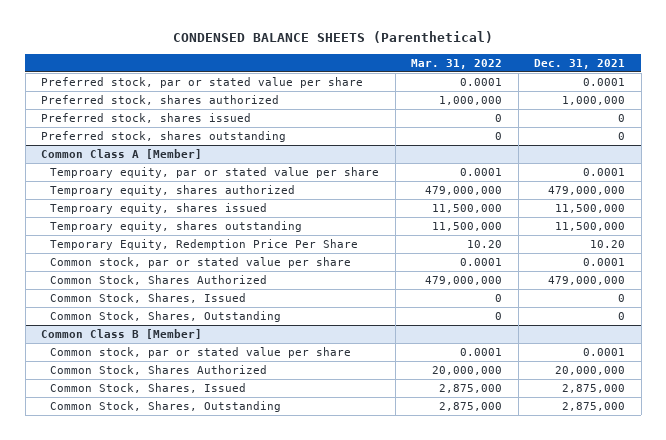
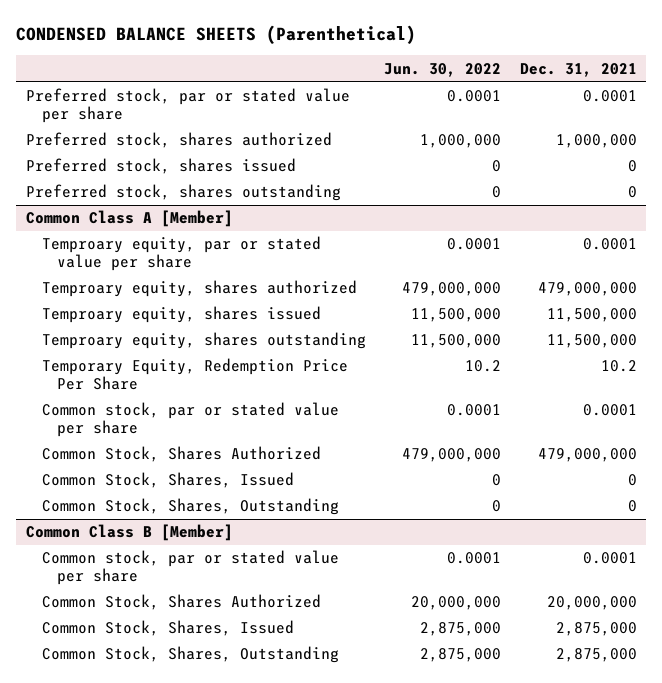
- | Mar. 31, 2022 | Dec. 31, 2021
+ | Jun. 30, 2022 | Dec. 31, 2021
@ Common Class A [Member]
- Temporary Equity, Redemption Price Per Share | 10.20 | 10.20
+ Temporary Equity, Redemption Price Per Share | 10.2 | 10.2

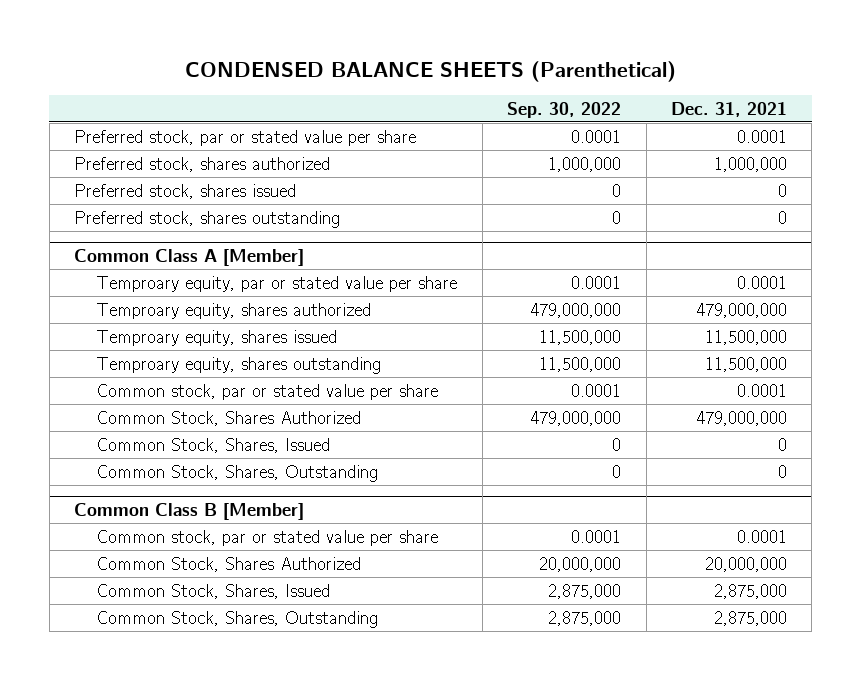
- | Jun. 30, 2022 | Dec. 31, 2021
+ | Sep. 30, 2022 | Dec. 31, 2021
@ Common Class A [Member]
- Temporary Equity, Redemption Price Per Share | 10.2 | 10.2

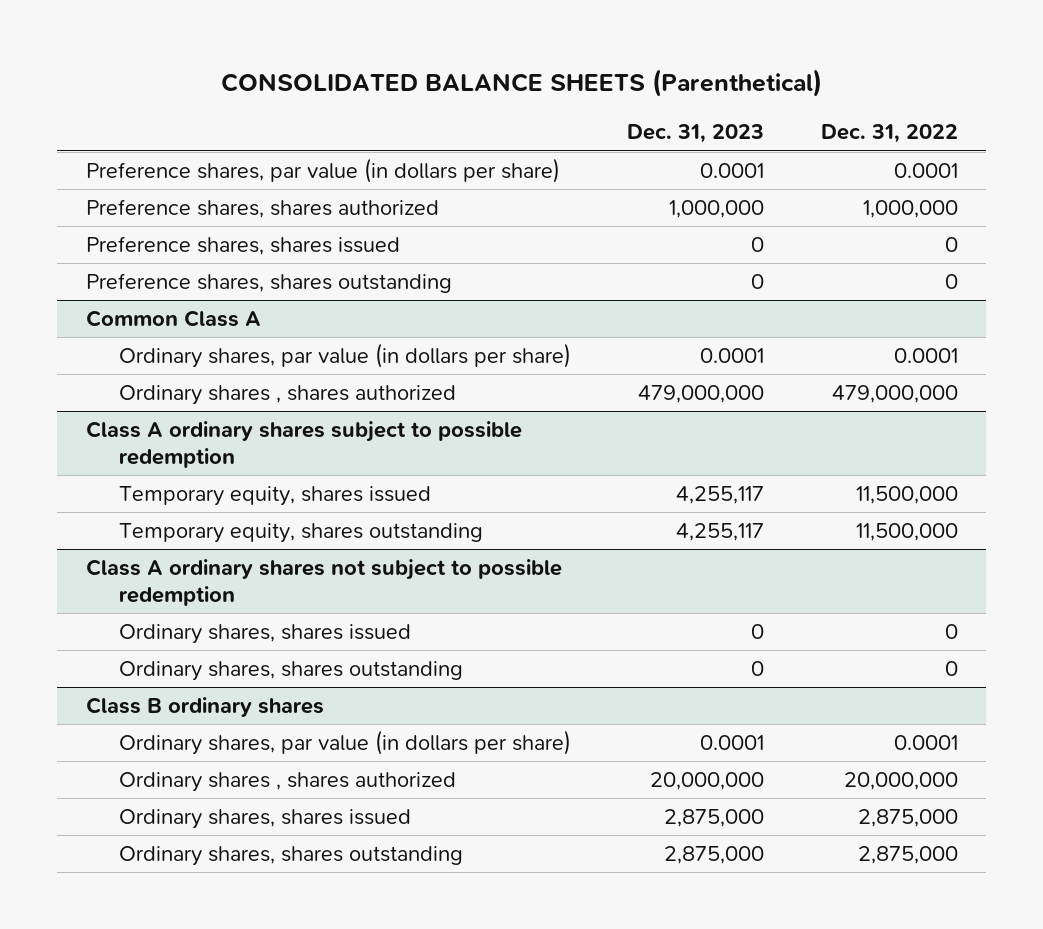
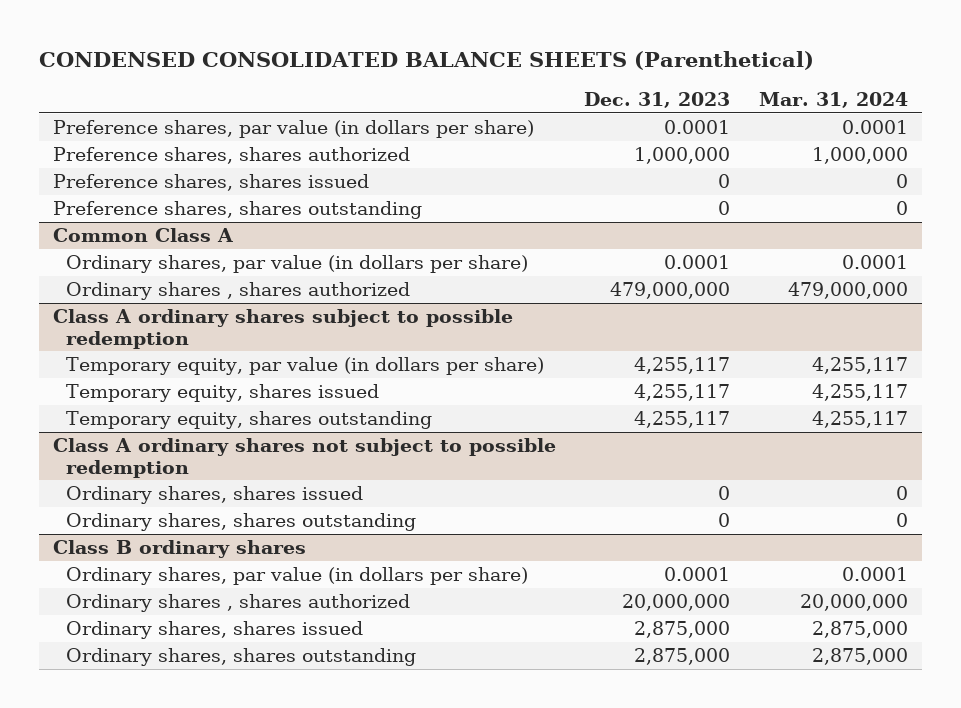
- CONSOLIDATED BALANCE SHEETS (Parenthetical)
+ CONDENSED CONSOLIDATED BALANCE SHEETS (Parenthetical)
- | Dec. 31, 2023 | Dec. 31, 2022
+ | Dec. 31, 2023 | Mar. 31, 2024
@ Class A ordinary shares subject to possible redemption
+ Temporary equity, par value (in dollars per share) | 4,255,117 | 4,255,117

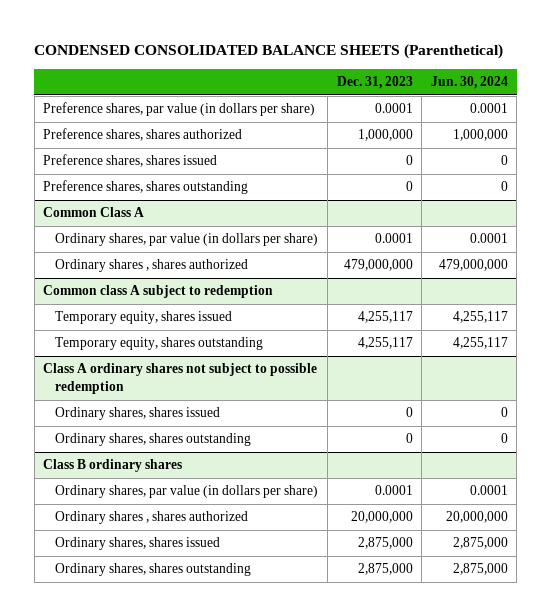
- | Dec. 31, 2023 | Mar. 31, 2024
+ | Dec. 31, 2023 | Jun. 30, 2024
- Class A ordinary shares subject to possible redemption
- Temporary equity, par value (in dollars per share) | 4,255,117 | 4,255,117
+ Common class A subject to redemption

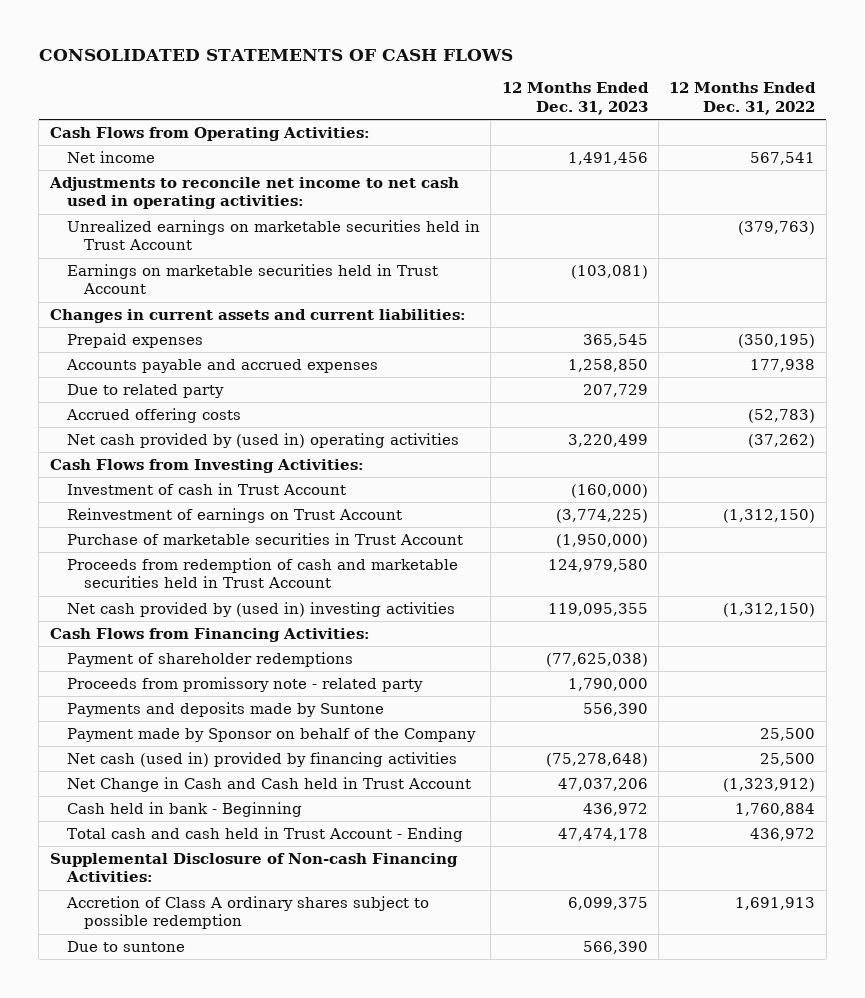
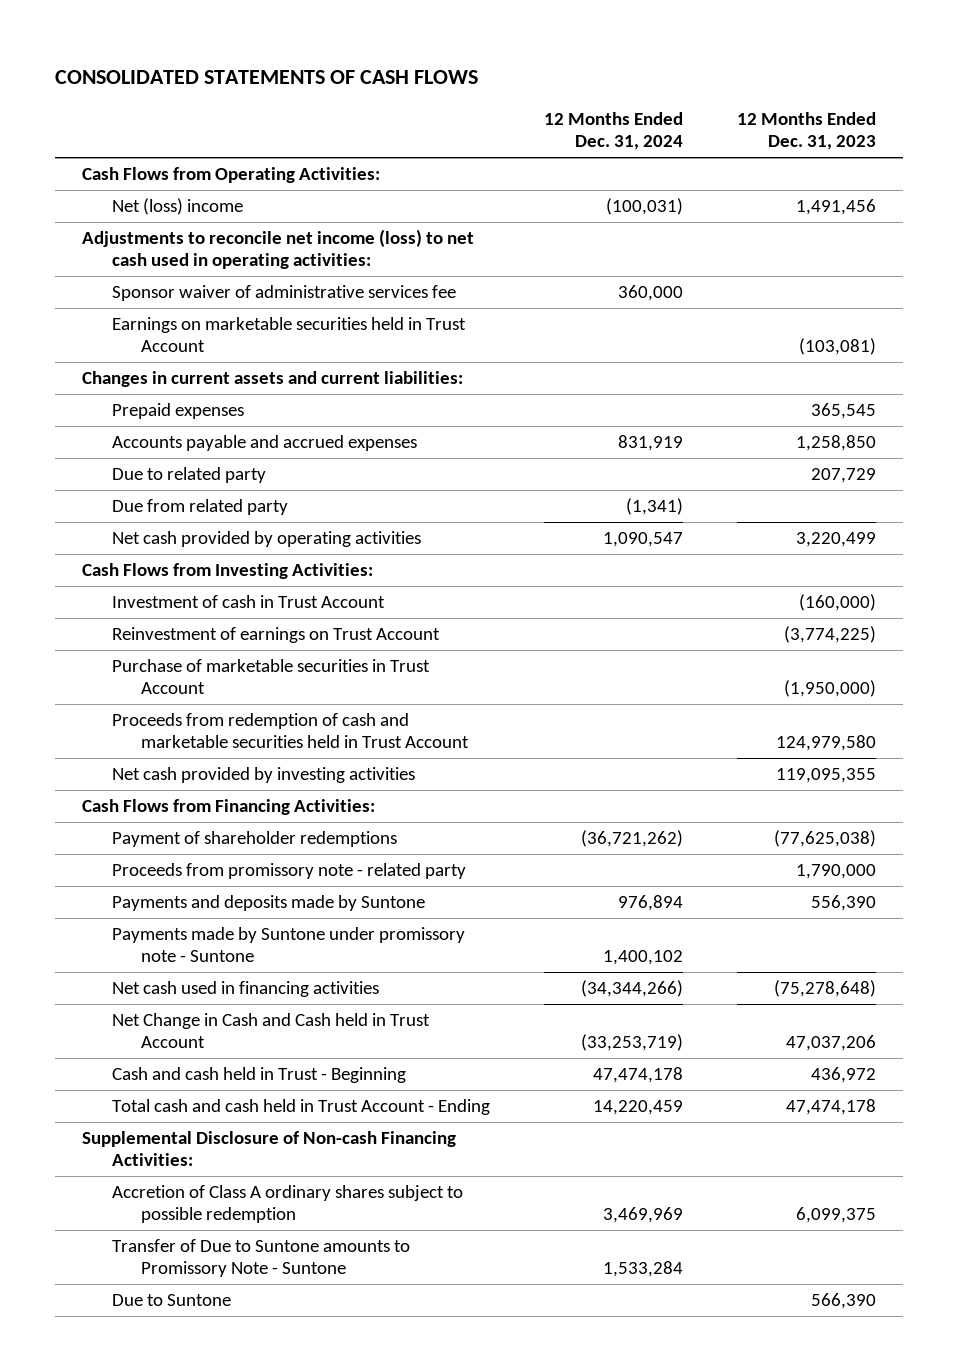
- | 12 Months Ended Dec. 31, 2023 | 12 Months Ended Dec. 31, 2022
+ | 12 Months Ended Dec. 31, 2024 | 12 Months Ended Dec. 31, 2023
- Net income | 1,491,456 | 567,541
- Adjustments to reconcile net income to net cash used in operating activities:
- Unrealized earnings on marketable securities held in Trust Account | | (379,763)
+ Net (loss) income | (100,031) | 1,491,456
+ Adjustments to reconcile net income (loss) to net cash used in operating activities:
+ Sponsor waiver of administrative services fee | 360,000 |
- Accrued offering costs | | (52,783)
- Net cash provided by (used in) operating activities | 3,220,499 | (37,262)
+ Due from related party | (1,341) |
+ Net cash provided by operating activities | 1,090,547 | 3,220,499
- Net cash provided by (used in) investing activities | 119,095,355 | (1,312,150)
+ Net cash provided by investing activities | | 119,095,355
- Payment made by Sponsor on behalf of the Company | | 25,500
- Net cash (used in) provided by financing activities | (75,278,648) | 25,500
+ Payments made by Suntone under promissory note - Suntone | 1,400,102 |
+ Net cash used in financing activities | (34,344,266) | (75,278,648)
- Cash held in bank - Beginning | 436,972 | 1,760,884
+ Cash and cash held in Trust - Beginning | 47,474,178 | 436,972
- Due to suntone | 566,390 |
+ Transfer of Due to Suntone amounts to Promissory Note - Suntone | 1,533,284 |
+ Due to Suntone | | 566,390

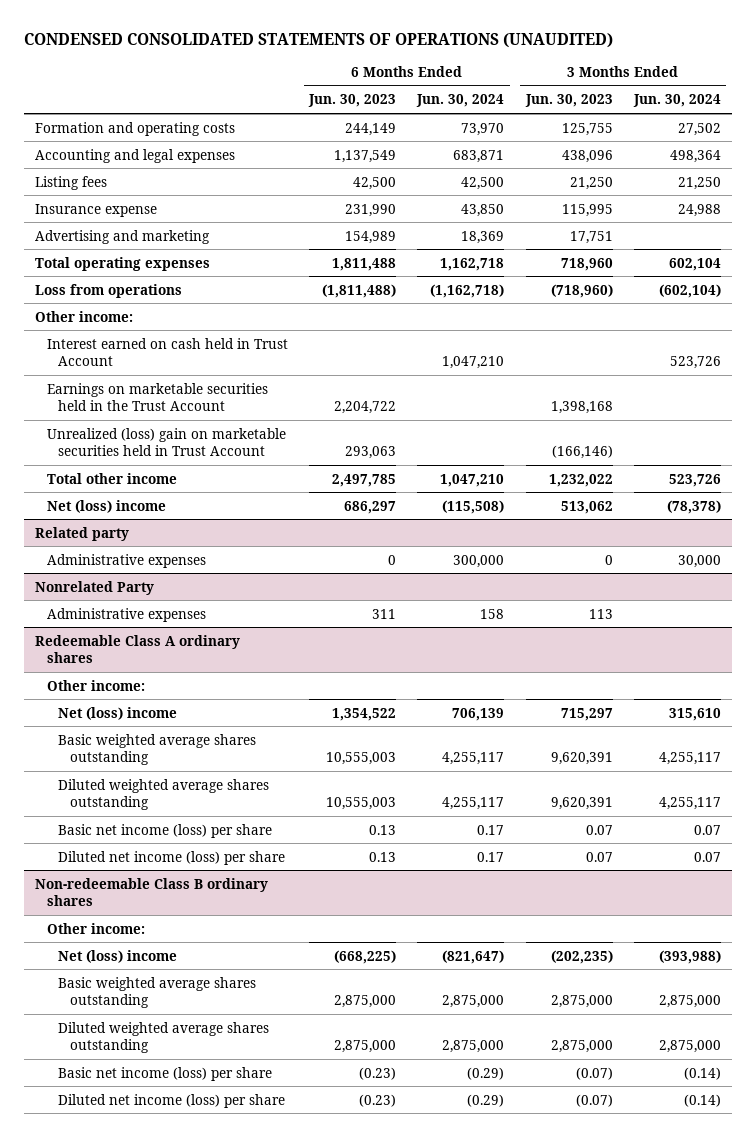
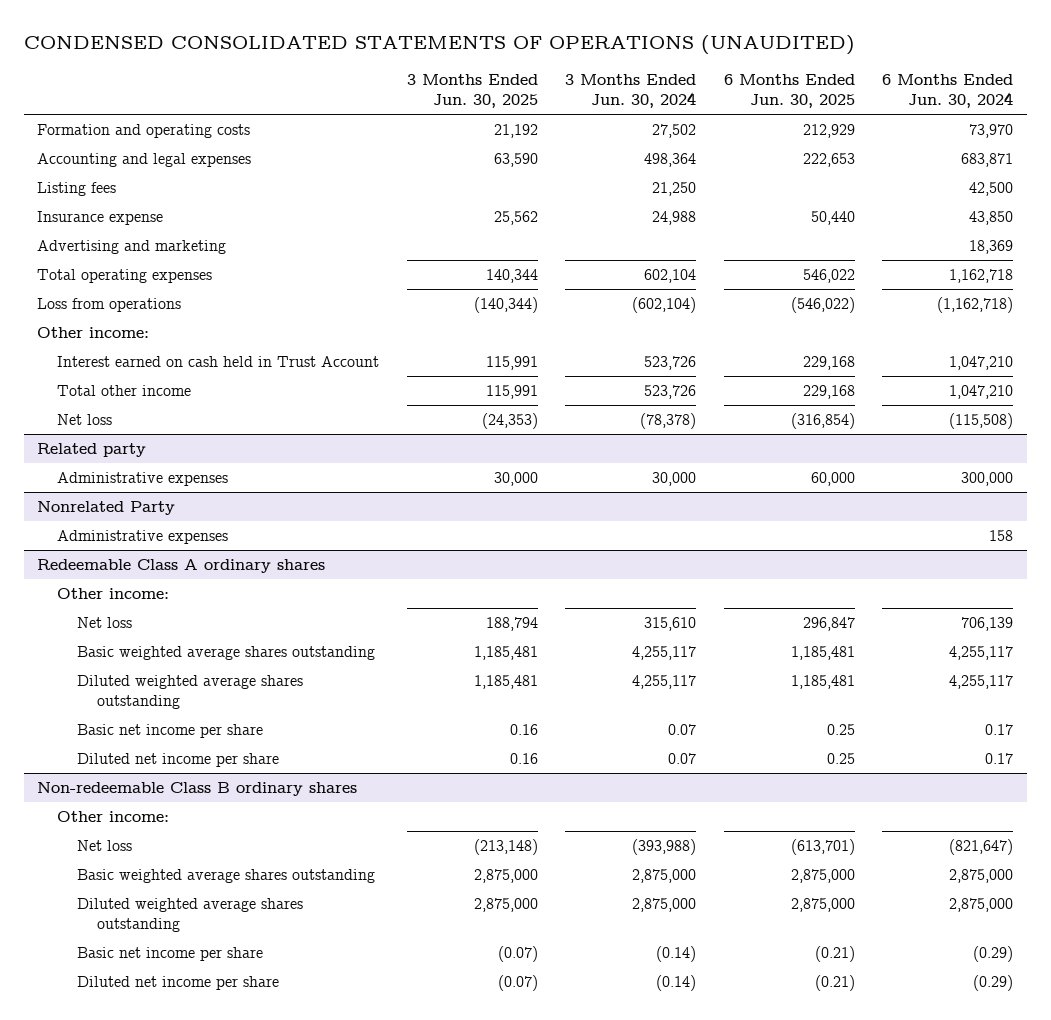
- | 6 Months Ended Jun. 30, 2023 | 6 Months Ended Jun. 30, 2024 | 3 Months Ended Jun. 30, 2023 | 3 Months Ended Jun. 30, 2024
+ | 3 Months Ended Jun. 30, 2025 | 3 Months Ended Jun. 30, 2024 | 6 Months Ended Jun. 30, 2025 | 6 Months Ended Jun. 30, 2024
- Earnings on marketable securities held in the Trust Account | 2,204,722 | | 1,398,168 |
- Unrealized (loss) gain on marketable securities held in Trust Account | 293,063 | | (166,146) |
- Net (loss) income | 686,297 | (115,508) | 513,062 | (78,378)
+ Net loss | (24,353) | (78,378) | (316,854) | (115,508)
@ Redeemable Class A ordinary shares
- Net (loss) income | 1,354,522 | 706,139 | 715,297 | 315,610
+ Net loss | 188,794 | 315,610 | 296,847 | 706,139
- Basic net income (loss) per share | 0.13 | 0.17 | 0.07 | 0.07
- Diluted net income (loss) per share | 0.13 | 0.17 | 0.07 | 0.07
+ Basic net income per share | 0.16 | 0.07 | 0.25 | 0.17
+ Diluted net income per share | 0.16 | 0.07 | 0.25 | 0.17
@ Non-redeemable Class B ordinary shares
- Net (loss) income | (668,225) | (821,647) | (202,235) | (393,988)
+ Net loss | (213,148) | (393,988) | (613,701) | (821,647)
- Basic net income (loss) per share | (0.23) | (0.29) | (0.07) | (0.14)
- Diluted net income (loss) per share | (0.23) | (0.29) | (0.07) | (0.14)
+ Basic net income per share | (0.07) | (0.14) | (0.21) | (0.29)
+ Diluted net income per share | (0.07) | (0.14) | (0.21) | (0.29)

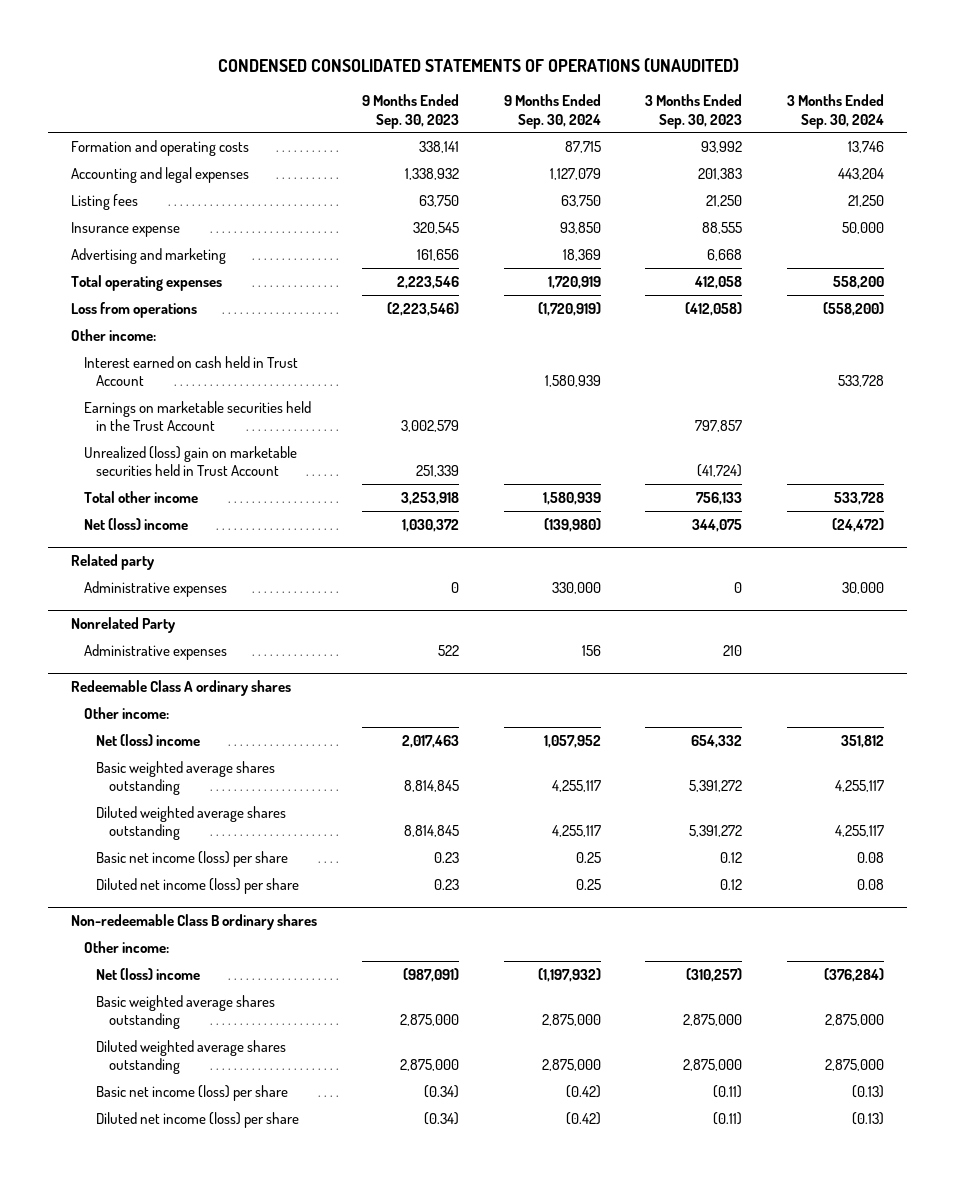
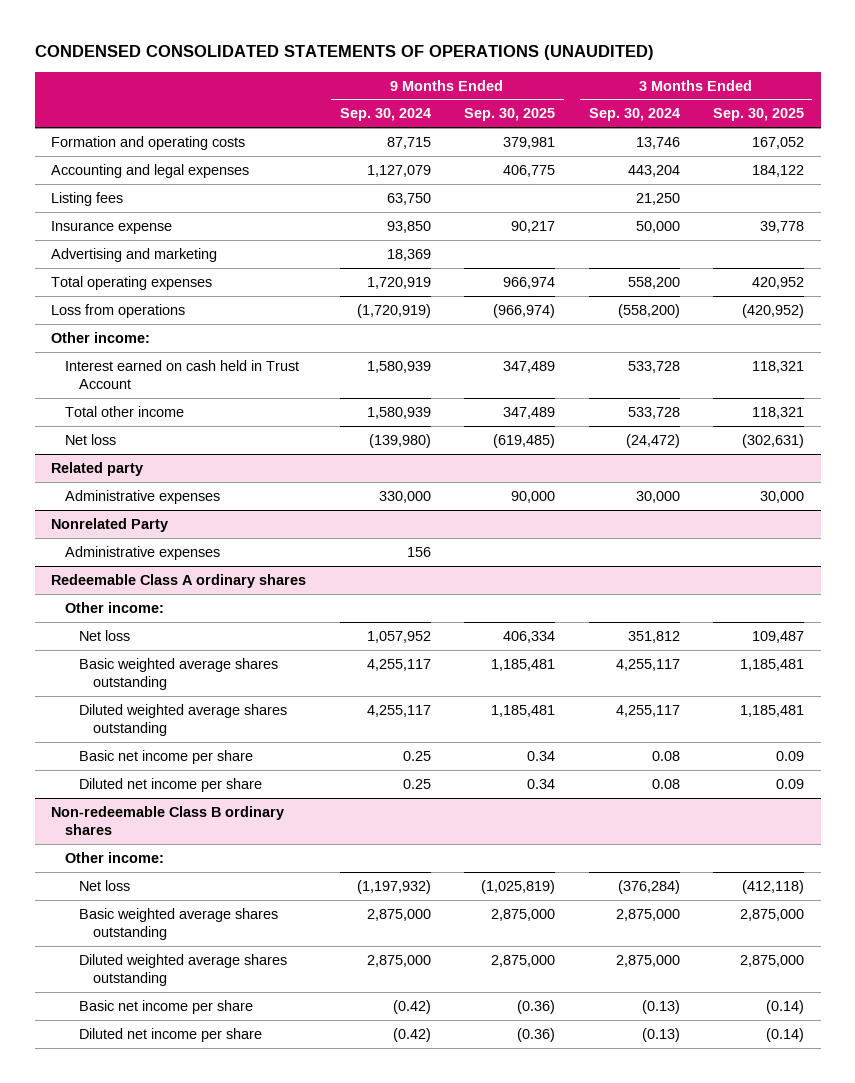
- | 9 Months Ended Sep. 30, 2023 | 9 Months Ended Sep. 30, 2024 | 3 Months Ended Sep. 30, 2023 | 3 Months Ended Sep. 30, 2024
+ | 9 Months Ended Sep. 30, 2024 | 9 Months Ended Sep. 30, 2025 | 3 Months Ended Sep. 30, 2024 | 3 Months Ended Sep. 30, 2025
- Earnings on marketable securities held in the Trust Account | 3,002,579 | | 797,857 |
- Unrealized (loss) gain on marketable securities held in Trust Account | 251,339 | | (41,724) |
- Net (loss) income | 1,030,372 | (139,980) | 344,075 | (24,472)
+ Net loss | (139,980) | (619,485) | (24,472) | (302,631)
@ Redeemable Class A ordinary shares
- Net (loss) income | 2,017,463 | 1,057,952 | 654,332 | 351,812
+ Net loss | 1,057,952 | 406,334 | 351,812 | 109,487
- Basic net income (loss) per share | 0.23 | 0.25 | 0.12 | 0.08
- Diluted net income (loss) per share | 0.23 | 0.25 | 0.12 | 0.08
+ Basic net income per share | 0.25 | 0.34 | 0.08 | 0.09
+ Diluted net income per share | 0.25 | 0.34 | 0.08 | 0.09
@ Non-redeemable Class B ordinary shares
- Net (loss) income | (987,091) | (1,197,932) | (310,257) | (376,284)
+ Net loss | (1,197,932) | (1,025,819) | (376,284) | (412,118)
- Basic net income (loss) per share | (0.34) | (0.42) | (0.11) | (0.13)
- Diluted net income (loss) per share | (0.34) | (0.42) | (0.11) | (0.13)
+ Basic net income per share | (0.42) | (0.36) | (0.13) | (0.14)
+ Diluted net income per share | (0.42) | (0.36) | (0.13) | (0.14)

